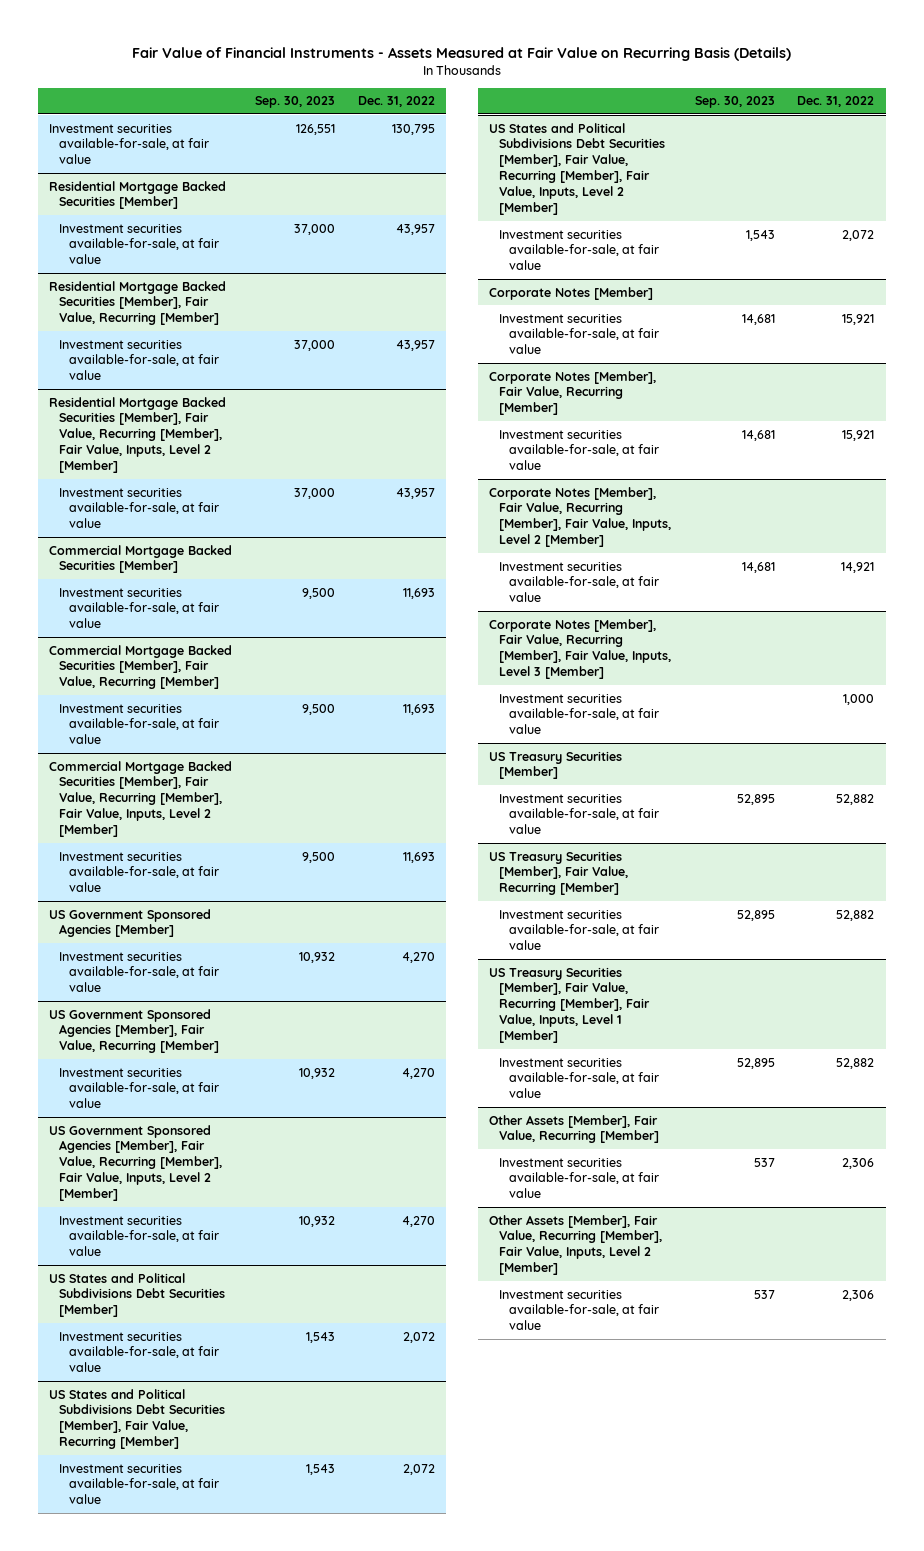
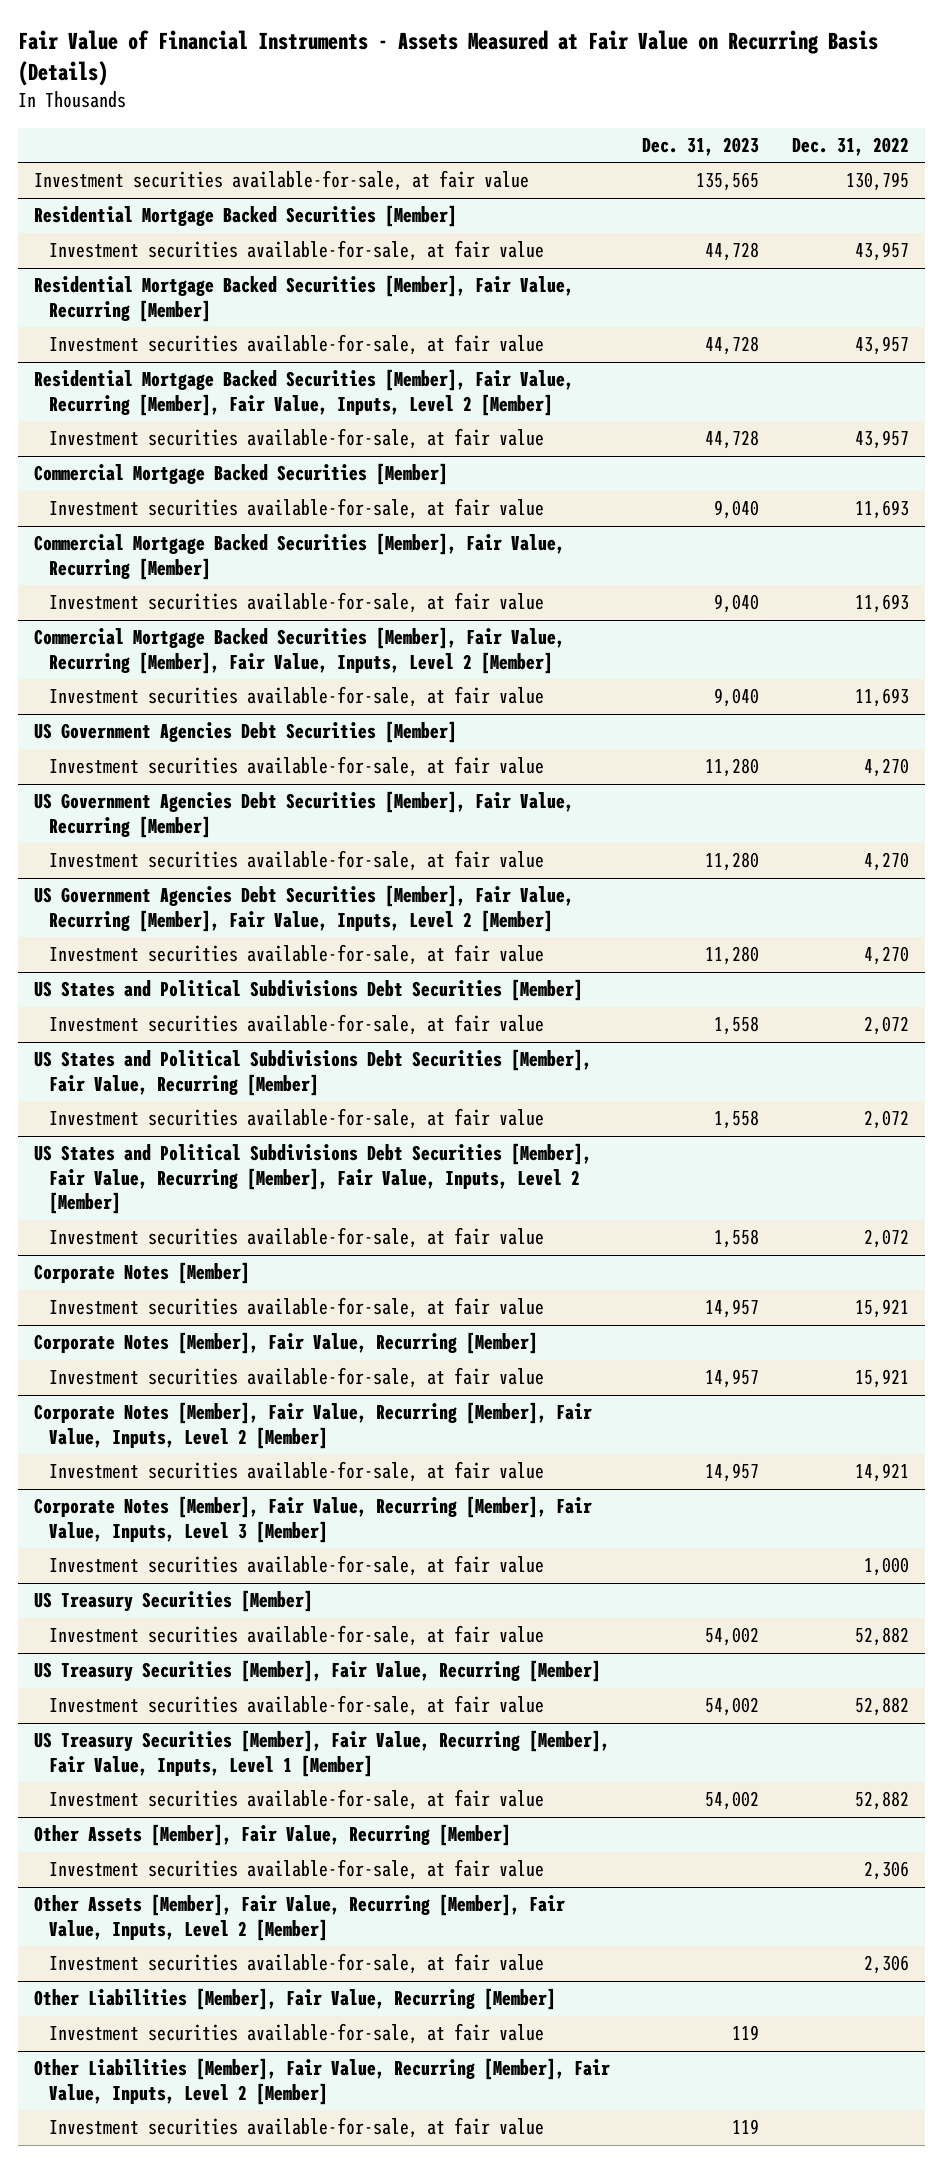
- | Sep. 30, 2023 | Dec. 31, 2022
+ | Dec. 31, 2023 | Dec. 31, 2022
- US Government Sponsored Agencies [Member]
+ US Government Agencies Debt Securities [Member]
- US Government Sponsored Agencies [Member], Fair Value, Recurring [Member]
+ US Government Agencies Debt Securities [Member], Fair Value, Recurring [Member]
- US Government Sponsored Agencies [Member], Fair Value, Recurring [Member], Fair Value, Inputs, Level 2 [Member]
+ US Government Agencies Debt Securities [Member], Fair Value, Recurring [Member], Fair Value, Inputs, Level 2 [Member]
+ Other Liabilities [Member], Fair Value, Recurring [Member]
+ Investment securities available-for-sale, at fair value | 119 |
+ Other Liabilities [Member], Fair Value, Recurring [Member], Fair Value, Inputs, Level 2 [Member]
+ Investment securities available-for-sale, at fair value | 119 |

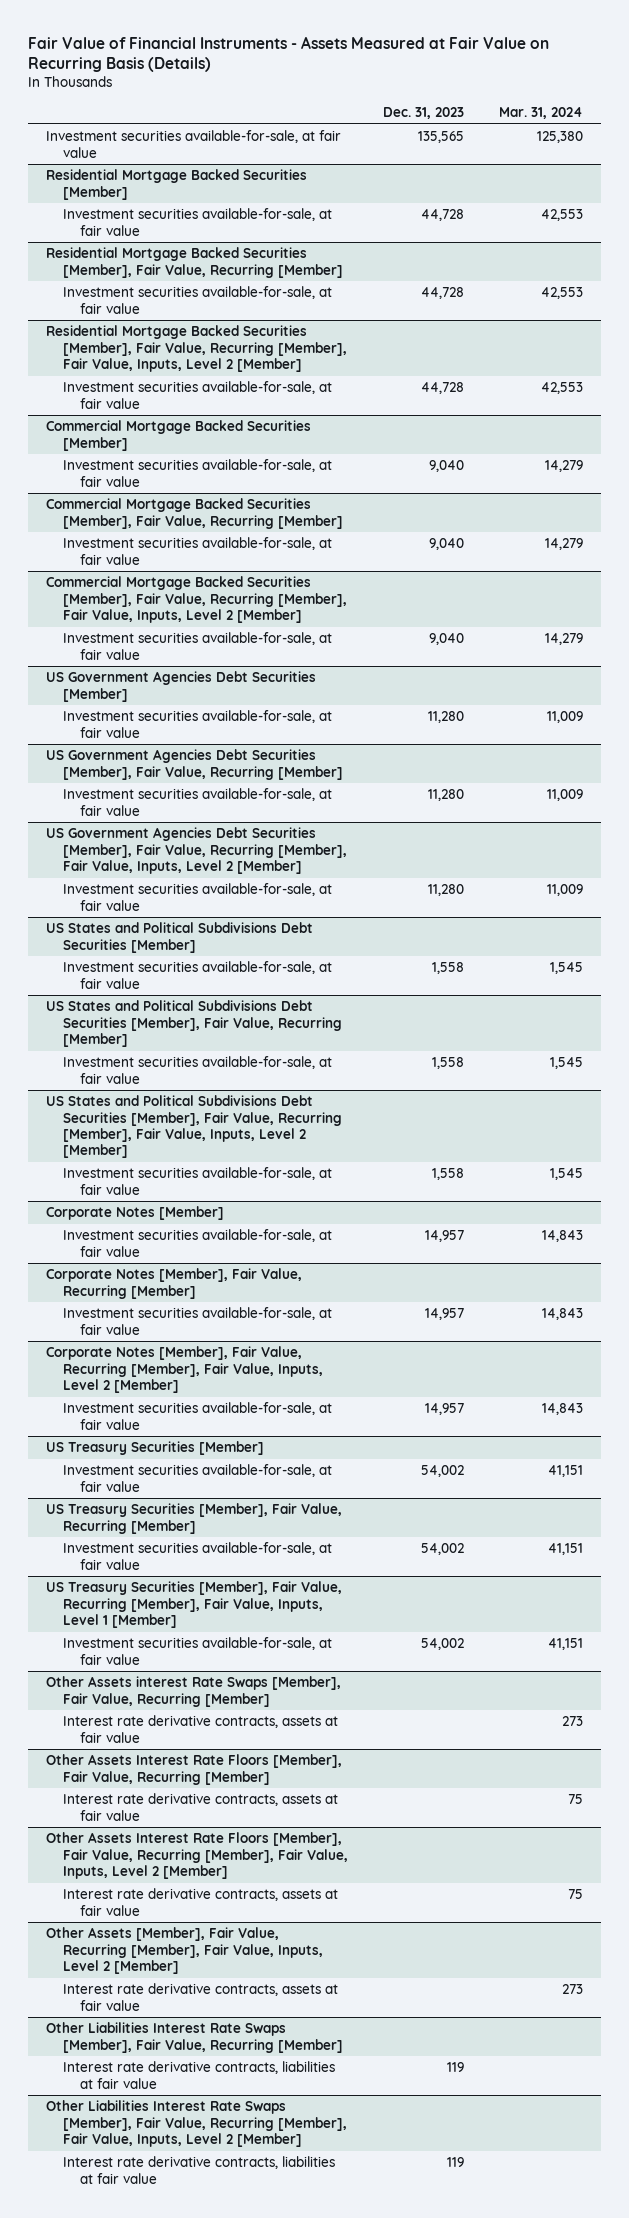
- | Dec. 31, 2023 | Dec. 31, 2022
+ | Dec. 31, 2023 | Mar. 31, 2024
- Corporate Notes [Member], Fair Value, Recurring [Member], Fair Value, Inputs, Level 3 [Member]
- Investment securities available-for-sale, at fair value | | 1,000
- Other Assets [Member], Fair Value, Recurring [Member]
- Investment securities available-for-sale, at fair value | | 2,306
+ Other Assets interest Rate Swaps [Member], Fair Value, Recurring [Member]
+ Interest rate derivative contracts, assets at fair value | | 273
+ Other Assets Interest Rate Floors [Member], Fair Value, Recurring [Member]
+ Interest rate derivative contracts, assets at fair value | | 75
+ Other Assets Interest Rate Floors [Member], Fair Value, Recurring [Member], Fair Value, Inputs, Level 2 [Member]
+ Interest rate derivative contracts, assets at fair value | | 75
@ Other Assets [Member], Fair Value, Recurring [Member], Fair Value, Inputs, Level 2 [Member]
- Investment securities available-for-sale, at fair value | | 2,306
- Other Liabilities [Member], Fair Value, Recurring [Member]
- Investment securities available-for-sale, at fair value | 119 |
- Other Liabilities [Member], Fair Value, Recurring [Member], Fair Value, Inputs, Level 2 [Member]
- Investment securities available-for-sale, at fair value | 119 |
@ Other Assets [Member], Fair Value, Recurring [Member], Fair Value, Inputs, Level 2 [Member]
+ Interest rate derivative contracts, assets at fair value | | 273
+ Other Liabilities Interest Rate Swaps [Member], Fair Value, Recurring [Member]
+ Interest rate derivative contracts, liabilities at fair value | 119 |
+ Other Liabilities Interest Rate Swaps [Member], Fair Value, Recurring [Member], Fair Value, Inputs, Level 2 [Member]
+ Interest rate derivative contracts, liabilities at fair value | 119 |

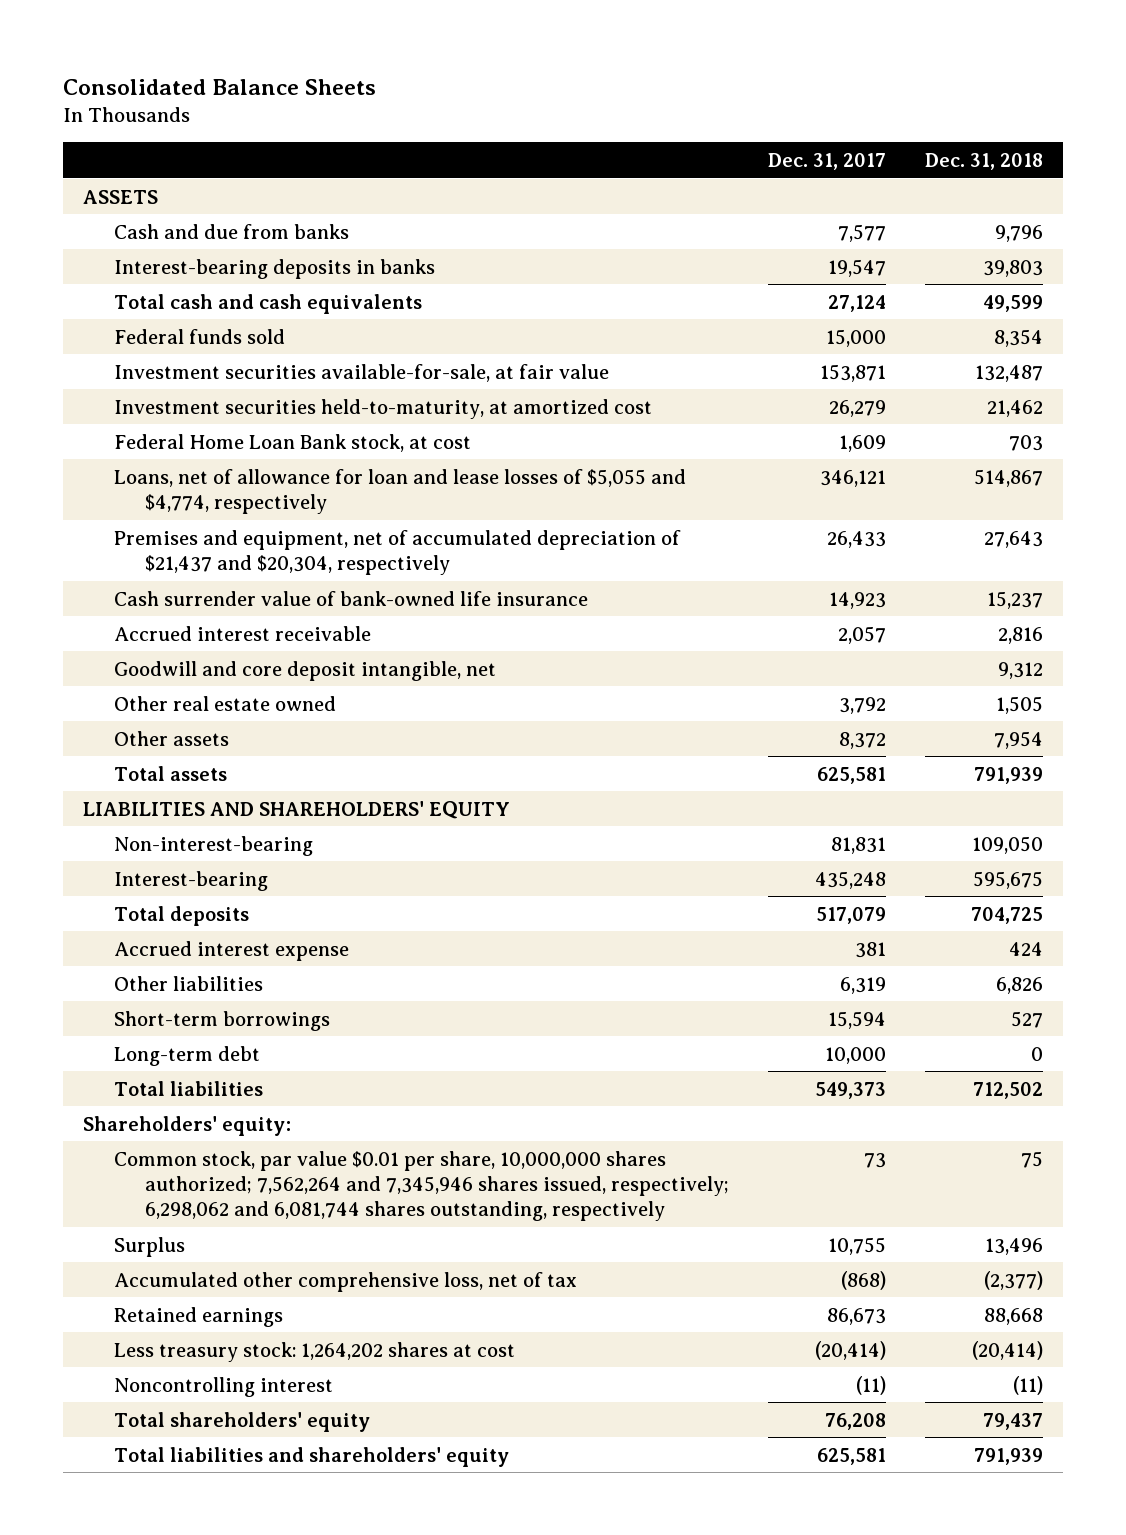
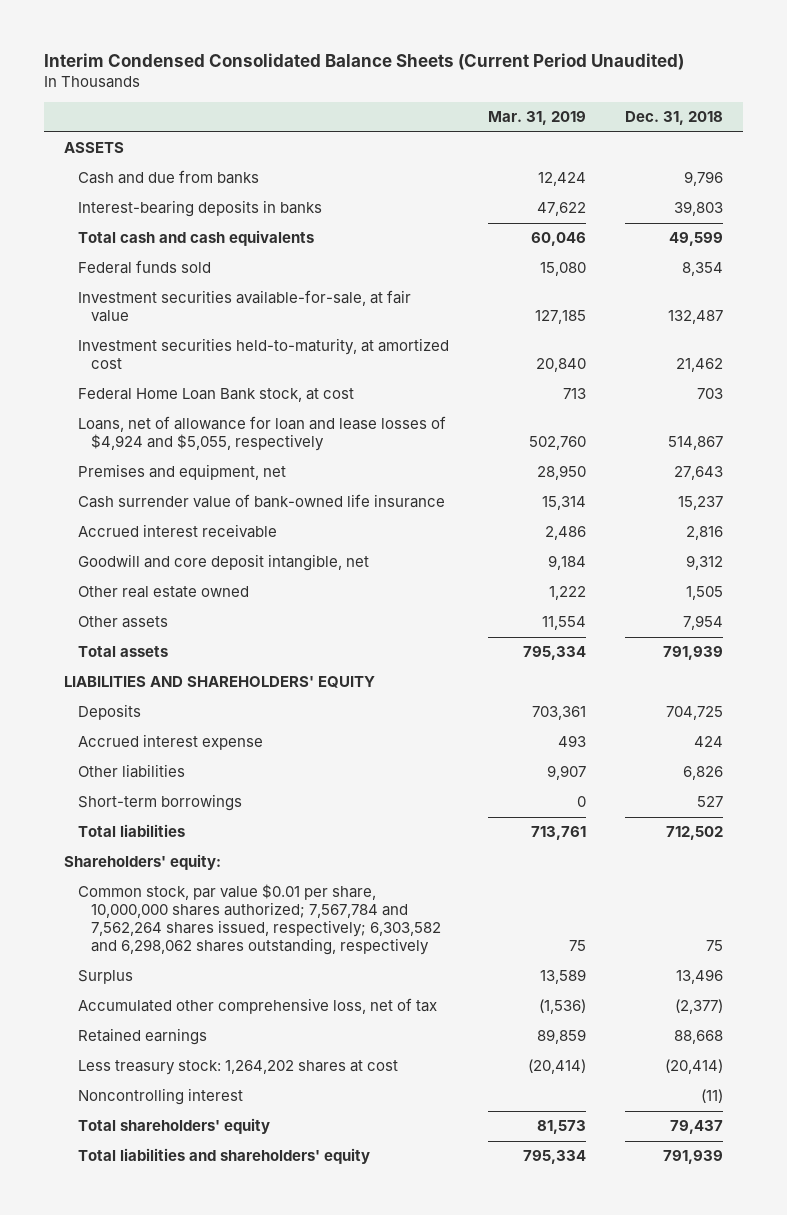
- Consolidated Balance Sheets
+ Interim Condensed Consolidated Balance Sheets (Current Period Unaudited)
- | Dec. 31, 2017 | Dec. 31, 2018
+ | Mar. 31, 2019 | Dec. 31, 2018
- Loans, net of allowance for loan and lease losses of $5,055 and $4,774, respectively | 346,121 | 514,867
- Premises and equipment, net of accumulated depreciation of $21,437 and $20,304, respectively | 26,433 | 27,643
+ Loans, net of allowance for loan and lease losses of $4,924 and $5,055, respectively | 502,760 | 514,867
+ Premises and equipment, net | 28,950 | 27,643
- Non-interest-bearing | 81,831 | 109,050
- Interest-bearing | 435,248 | 595,675
- Total deposits | 517,079 | 704,725
+ Deposits | 703,361 | 704,725
- Long-term debt | 10,000 | 0
- Common stock, par value $0.01 per share, 10,000,000 shares authorized; 7,562,264 and 7,345,946 shares issued, respectively; 6,298,062 and 6,081,744 shares outstanding, respectively | 73 | 75
+ Common stock, par value $0.01 per share, 10,000,000 shares authorized; 7,567,784 and 7,562,264 shares issued, respectively; 6,303,582 and 6,298,062 shares outstanding, respectively | 75 | 75

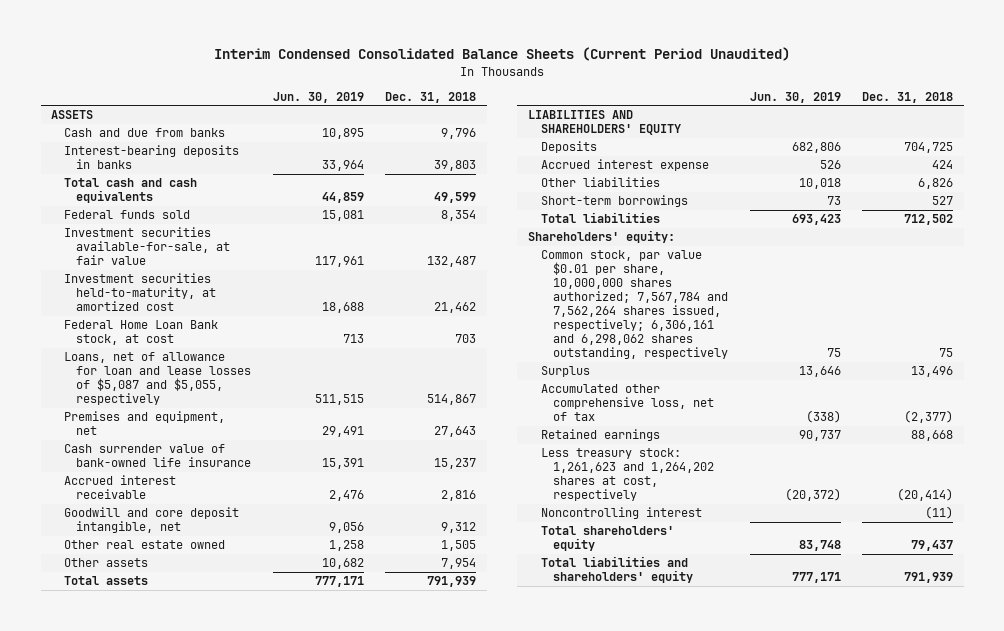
- | Mar. 31, 2019 | Dec. 31, 2018
+ | Jun. 30, 2019 | Dec. 31, 2018
- Loans, net of allowance for loan and lease losses of $4,924 and $5,055, respectively | 502,760 | 514,867
+ Loans, net of allowance for loan and lease losses of $5,087 and $5,055, respectively | 511,515 | 514,867
- Common stock, par value $0.01 per share, 10,000,000 shares authorized; 7,567,784 and 7,562,264 shares issued, respectively; 6,303,582 and 6,298,062 shares outstanding, respectively | 75 | 75
+ Common stock, par value $0.01 per share, 10,000,000 shares authorized; 7,567,784 and 7,562,264 shares issued, respectively; 6,306,161 and 6,298,062 shares outstanding, respectively | 75 | 75
- Less treasury stock: 1,264,202 shares at cost | (20,414) | (20,414)
+ Less treasury stock: 1,261,623 and 1,264,202 shares at cost, respectively | (20,372) | (20,414)

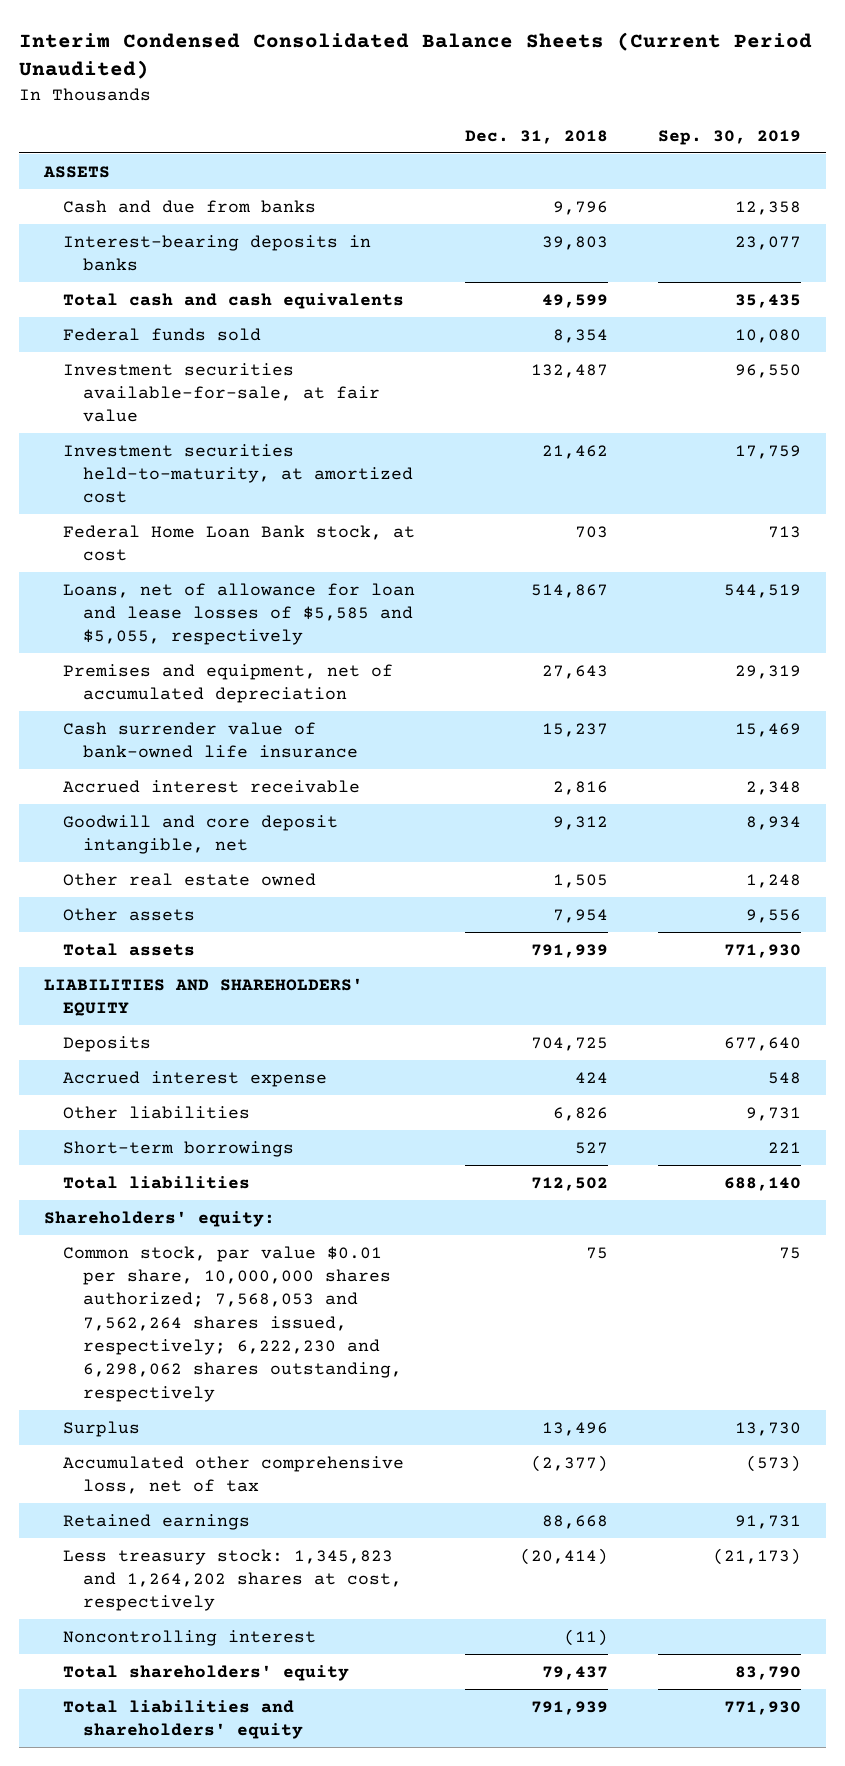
- | Jun. 30, 2019 | Dec. 31, 2018
+ | Dec. 31, 2018 | Sep. 30, 2019
- Loans, net of allowance for loan and lease losses of $5,087 and $5,055, respectively | 511,515 | 514,867
- Premises and equipment, net | 29,491 | 27,643
+ Loans, net of allowance for loan and lease losses of $5,585 and $5,055, respectively | 514,867 | 544,519
+ Premises and equipment, net of accumulated depreciation | 27,643 | 29,319
- Common stock, par value $0.01 per share, 10,000,000 shares authorized; 7,567,784 and 7,562,264 shares issued, respectively; 6,306,161 and 6,298,062 shares outstanding, respectively | 75 | 75
+ Common stock, par value $0.01 per share, 10,000,000 shares authorized; 7,568,053 and 7,562,264 shares issued, respectively; 6,222,230 and 6,298,062 shares outstanding, respectively | 75 | 75
- Less treasury stock: 1,261,623 and 1,264,202 shares at cost, respectively | (20,372) | (20,414)
+ Less treasury stock: 1,345,823 and 1,264,202 shares at cost, respectively | (20,414) | (21,173)

